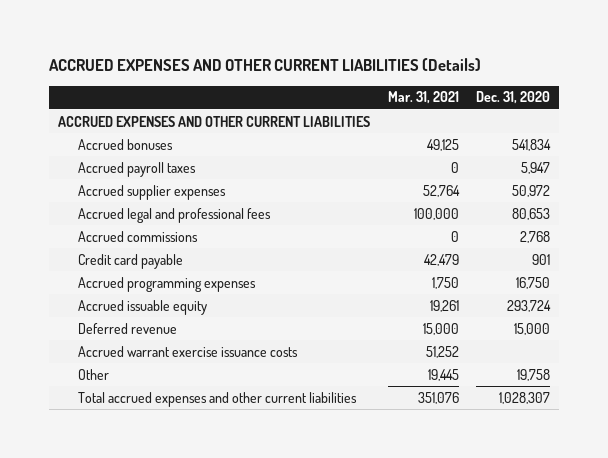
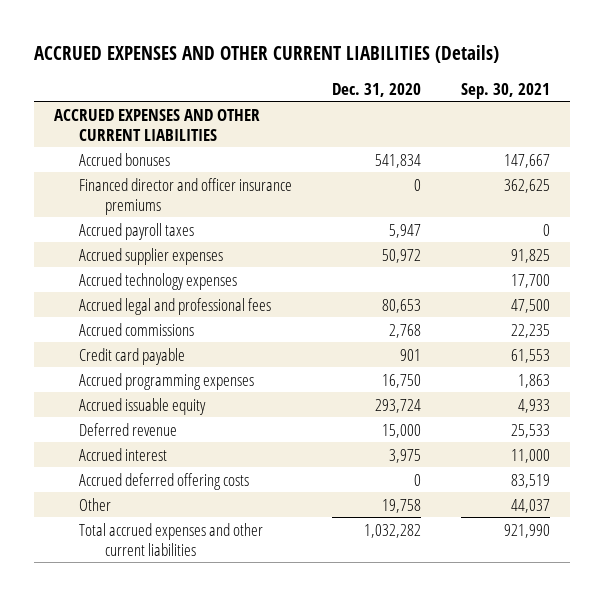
- | Mar. 31, 2021 | Dec. 31, 2020
+ | Dec. 31, 2020 | Sep. 30, 2021
+ Financed director and officer insurance premiums | 0 | 362,625
+ Accrued technology expenses | | 17,700
- Accrued warrant exercise issuance costs | 51,252 |
+ Accrued interest | 3,975 | 11,000
+ Accrued deferred offering costs | 0 | 83,519
- Total accrued expenses and other current liabilities | 351,076 | 1,028,307
+ Total accrued expenses and other current liabilities | 1,032,282 | 921,990

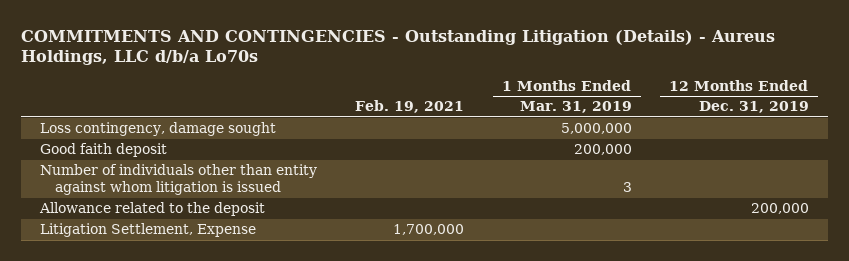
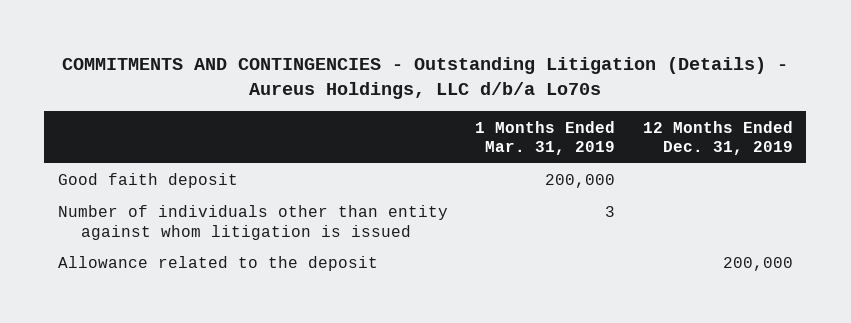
- | Feb. 19, 2021 | 1 Months Ended Mar. 31, 2019 | 12 Months Ended Dec. 31, 2019
+ | 1 Months Ended Mar. 31, 2019 | 12 Months Ended Dec. 31, 2019
- Loss contingency, damage sought | | 5,000,000 |
- Litigation Settlement, Expense | 1,700,000 | |

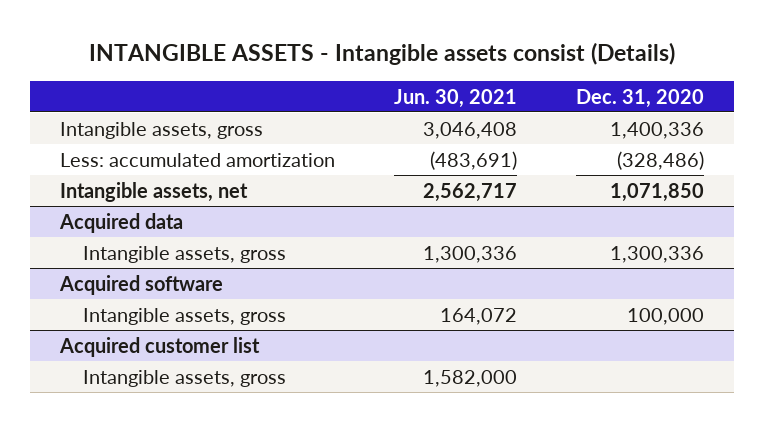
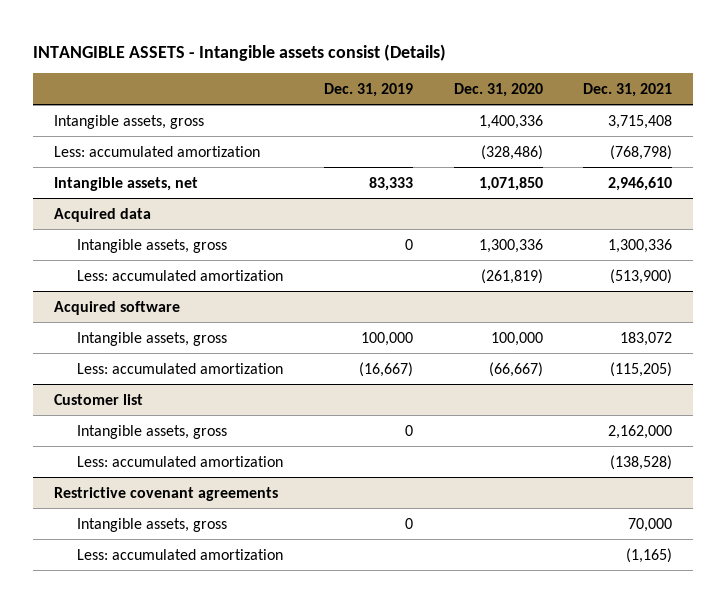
- | Jun. 30, 2021 | Dec. 31, 2020
+ | Dec. 31, 2019 | Dec. 31, 2020 | Dec. 31, 2021
@ Acquired data
+ Less: accumulated amortization | | (261,819) | (513,900)
- Acquired customer list
@ Acquired software
+ Less: accumulated amortization | (16,667) | (66,667) | (115,205)
+ Customer list
+ Less: accumulated amortization | | | (138,528)
+ Restrictive covenant agreements
+ Intangible assets, gross | 0 | | 70,000
+ Less: accumulated amortization | | | (1,165)

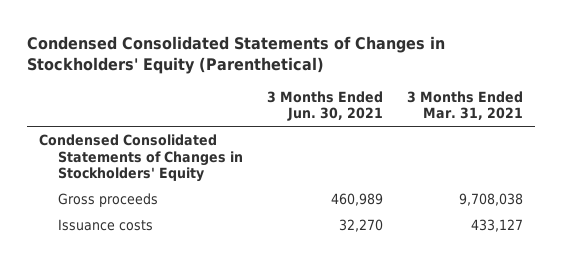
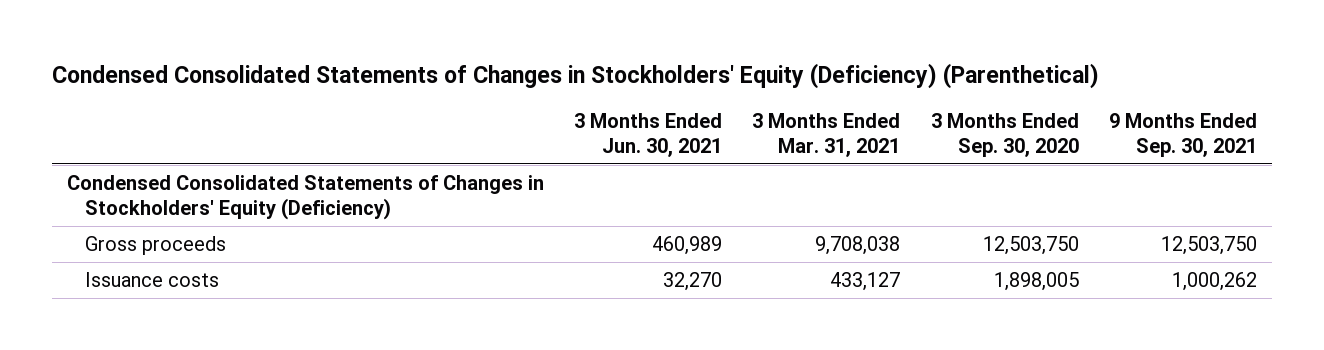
- Condensed Consolidated Statements of Changes in Stockholders' Equity (Parenthetical)
+ Condensed Consolidated Statements of Changes in Stockholders' Equity (Deficiency) (Parenthetical)
- | 3 Months Ended Jun. 30, 2021 | 3 Months Ended Mar. 31, 2021
+ | 3 Months Ended Jun. 30, 2021 | 3 Months Ended Mar. 31, 2021 | 3 Months Ended Sep. 30, 2020 | 9 Months Ended Sep. 30, 2021
- Condensed Consolidated Statements of Changes in Stockholders' Equity
+ Condensed Consolidated Statements of Changes in Stockholders' Equity (Deficiency)

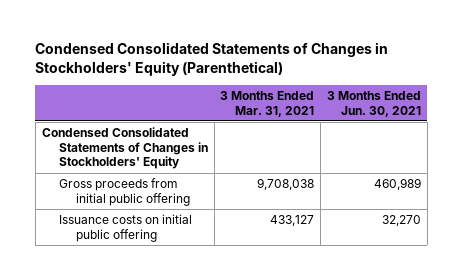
- Condensed Consolidated Statements of Changes in Stockholders' Equity (Deficiency) (Parenthetical)
+ Condensed Consolidated Statements of Changes in Stockholders' Equity (Parenthetical)
- | 3 Months Ended Jun. 30, 2021 | 3 Months Ended Mar. 31, 2021 | 3 Months Ended Sep. 30, 2020 | 9 Months Ended Sep. 30, 2021
+ | 3 Months Ended Mar. 31, 2021 | 3 Months Ended Jun. 30, 2021
- Condensed Consolidated Statements of Changes in Stockholders' Equity (Deficiency)
- Gross proceeds | 460,989 | 9,708,038 | 12,503,750 | 12,503,750
- Issuance costs | 32,270 | 433,127 | 1,898,005 | 1,000,262
+ Condensed Consolidated Statements of Changes in Stockholders' Equity
+ Gross proceeds from initial public offering | 9,708,038 | 460,989
+ Issuance costs on initial public offering | 433,127 | 32,270

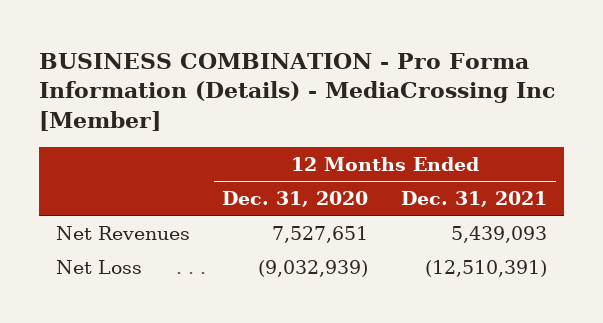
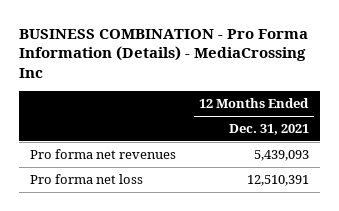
- BUSINESS COMBINATION - Pro Forma Information (Details) - MediaCrossing Inc [Member]
+ BUSINESS COMBINATION - Pro Forma Information (Details) - MediaCrossing Inc
- | 12 Months Ended Dec. 31, 2020 | 12 Months Ended Dec. 31, 2021
+ | 12 Months Ended Dec. 31, 2021
- Net Revenues | 7,527,651 | 5,439,093
- Net Loss | (9,032,939) | (12,510,391)
+ Pro forma net revenues | 5,439,093
+ Pro forma net loss | 12,510,391

